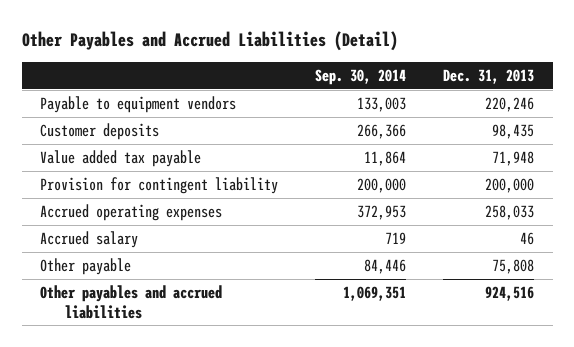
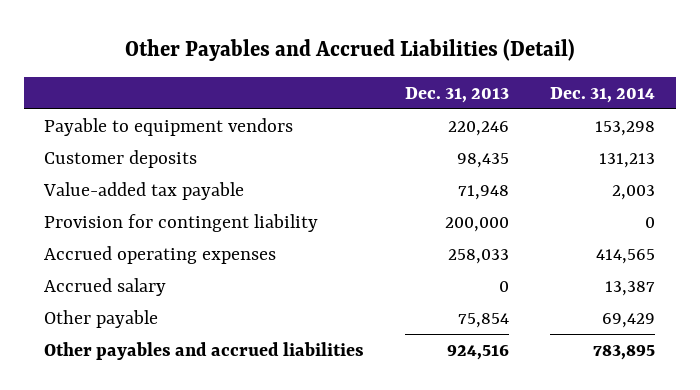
- | Sep. 30, 2014 | Dec. 31, 2013
+ | Dec. 31, 2013 | Dec. 31, 2014
- Value added tax payable | 11,864 | 71,948
+ Value-added tax payable | 71,948 | 2,003
- Accrued salary | 719 | 46
- Other payable | 84,446 | 75,808
+ Accrued salary | 0 | 13,387
+ Other payable | 75,854 | 69,429

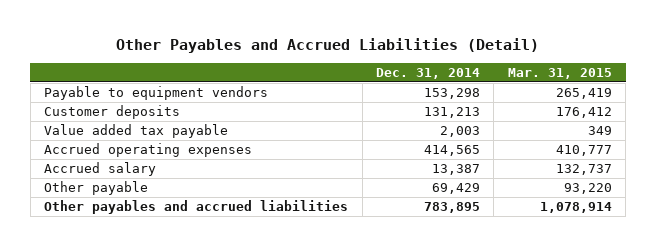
- | Dec. 31, 2013 | Dec. 31, 2014
+ | Dec. 31, 2014 | Mar. 31, 2015
- Value-added tax payable | 71,948 | 2,003
- Provision for contingent liability | 200,000 | 0
+ Value added tax payable | 2,003 | 349

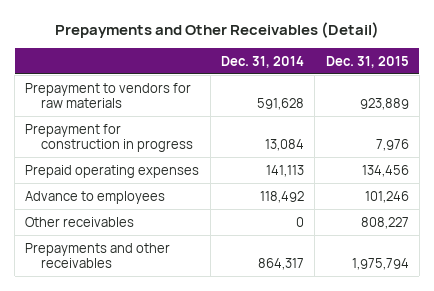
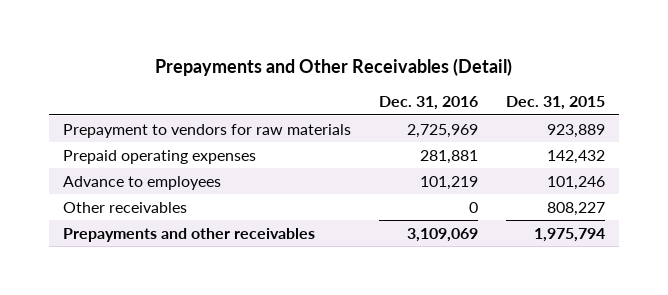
- | Dec. 31, 2014 | Dec. 31, 2015
+ | Dec. 31, 2016 | Dec. 31, 2015
- Prepayment for construction in progress | 13,084 | 7,976
- Prepaid operating expenses | 141,113 | 134,456
+ Prepaid operating expenses | 281,881 | 142,432

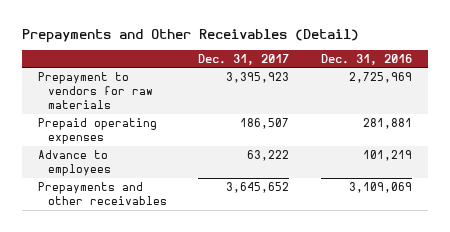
- | Dec. 31, 2016 | Dec. 31, 2015
+ | Dec. 31, 2017 | Dec. 31, 2016
- Other receivables | 0 | 808,227

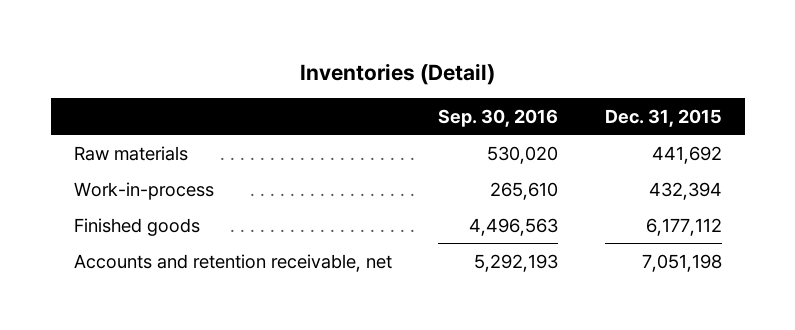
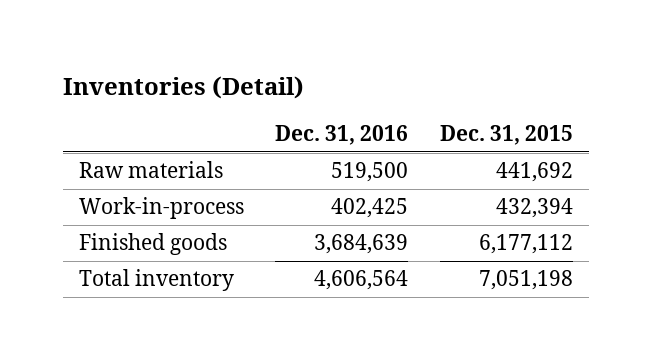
- | Sep. 30, 2016 | Dec. 31, 2015
+ | Dec. 31, 2016 | Dec. 31, 2015
- Accounts and retention receivable, net | 5,292,193 | 7,051,198
+ Total inventory | 4,606,564 | 7,051,198

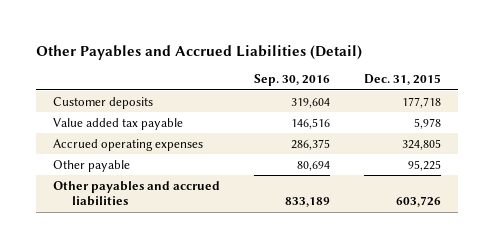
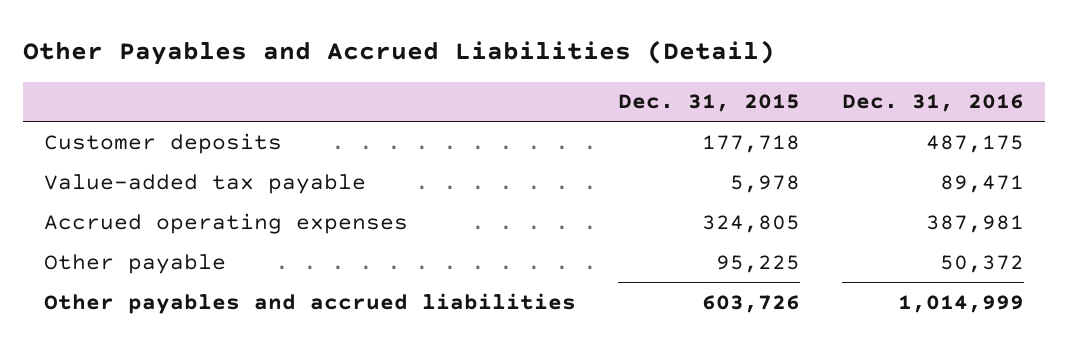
- | Sep. 30, 2016 | Dec. 31, 2015
+ | Dec. 31, 2015 | Dec. 31, 2016
- Value added tax payable | 146,516 | 5,978
+ Value-added tax payable | 5,978 | 89,471

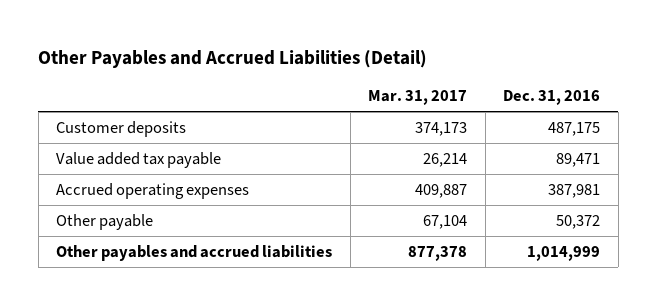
- | Dec. 31, 2015 | Dec. 31, 2016
+ | Mar. 31, 2017 | Dec. 31, 2016
- Value-added tax payable | 5,978 | 89,471
+ Value added tax payable | 26,214 | 89,471

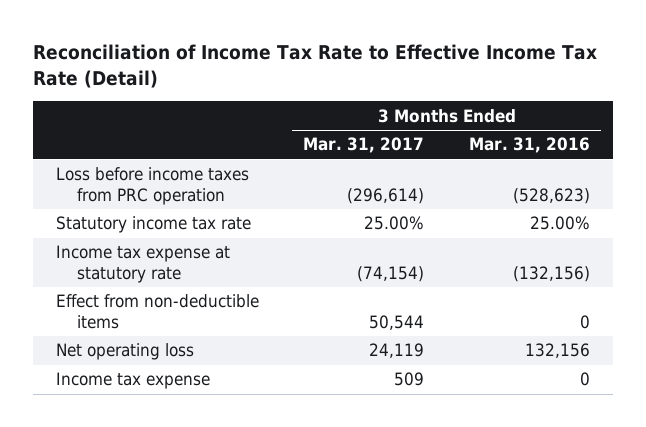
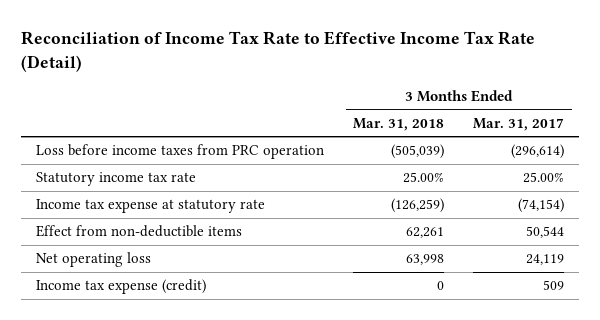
- | 3 Months Ended Mar. 31, 2017 | 3 Months Ended Mar. 31, 2016
+ | 3 Months Ended Mar. 31, 2018 | 3 Months Ended Mar. 31, 2017
- Income tax expense | 509 | 0
+ Income tax expense (credit) | 0 | 509

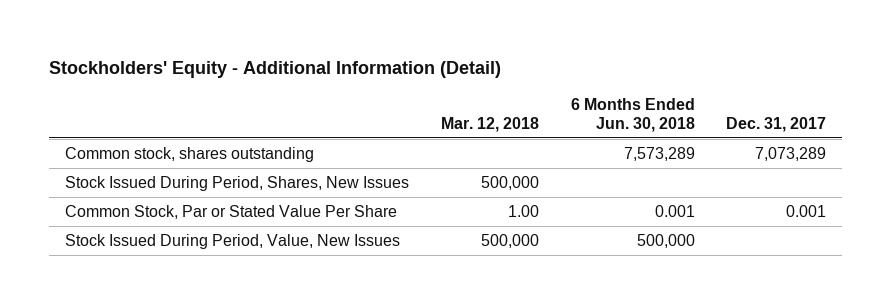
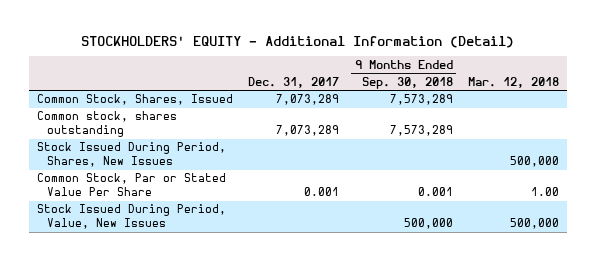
- Stockholders' Equity - Additional Information (Detail)
+ STOCKHOLDERS' EQUITY - Additional Information (Detail)
- | Mar. 12, 2018 | 6 Months Ended Jun. 30, 2018 | Dec. 31, 2017
+ | Dec. 31, 2017 | 9 Months Ended Sep. 30, 2018 | Mar. 12, 2018
+ Common Stock, Shares, Issued | 7,073,289 | 7,573,289 |

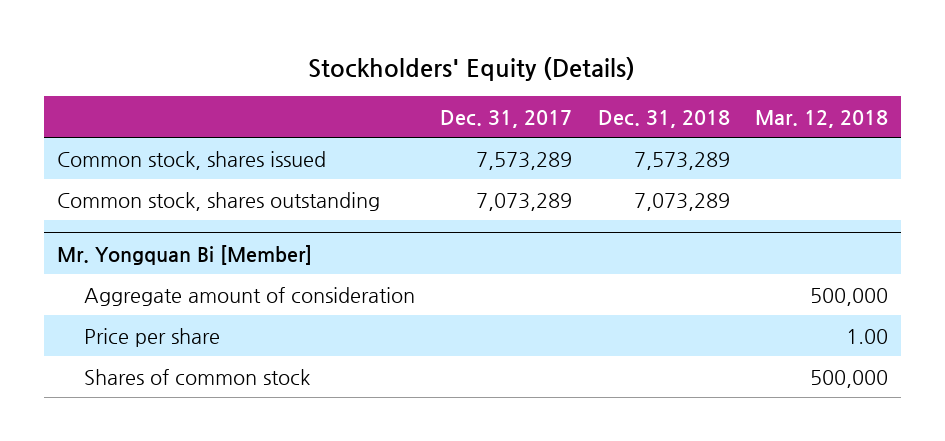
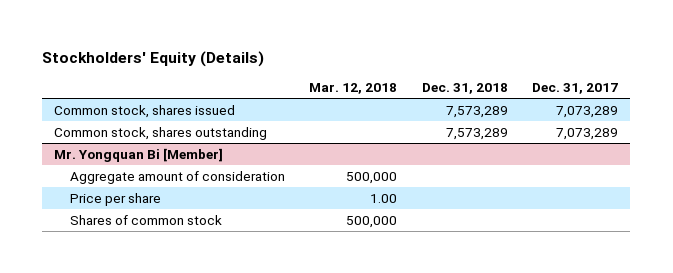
- | Dec. 31, 2017 | Dec. 31, 2018 | Mar. 12, 2018
+ | Mar. 12, 2018 | Dec. 31, 2018 | Dec. 31, 2017
- Common stock, shares issued | 7,573,289 | 7,573,289 |
- Common stock, shares outstanding | 7,073,289 | 7,073,289 |
+ Common stock, shares issued | | 7,573,289 | 7,073,289
+ Common stock, shares outstanding | | 7,573,289 | 7,073,289

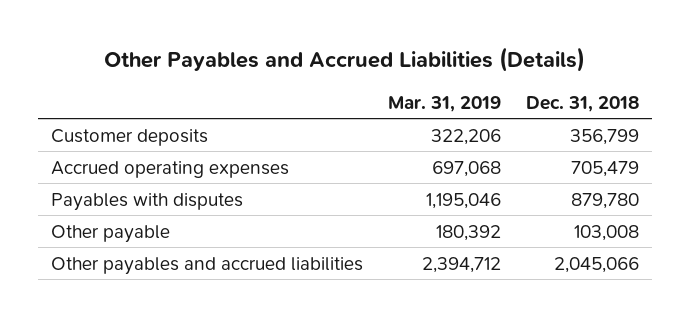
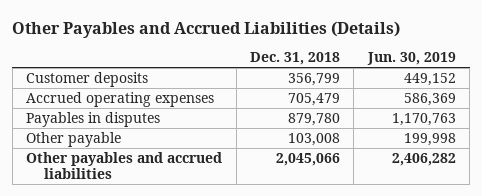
- | Mar. 31, 2019 | Dec. 31, 2018
+ | Dec. 31, 2018 | Jun. 30, 2019
- Payables with disputes | 1,195,046 | 879,780
+ Payables in disputes | 879,780 | 1,170,763

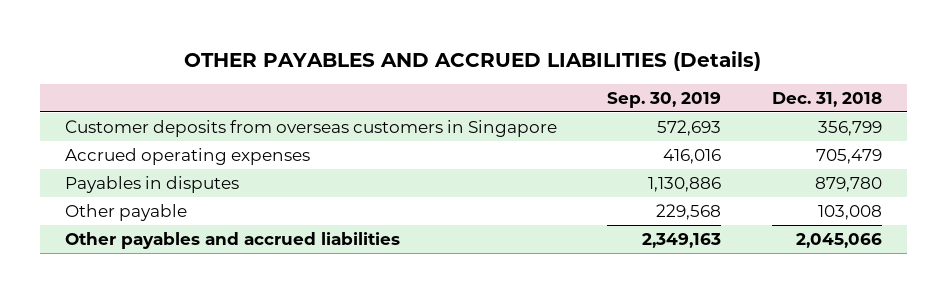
- Other Payables and Accrued Liabilities (Details)
+ OTHER PAYABLES AND ACCRUED LIABILITIES (Details)
- | Dec. 31, 2018 | Jun. 30, 2019
+ | Sep. 30, 2019 | Dec. 31, 2018
- Customer deposits | 356,799 | 449,152
+ Customer deposits from overseas customers in Singapore | 572,693 | 356,799

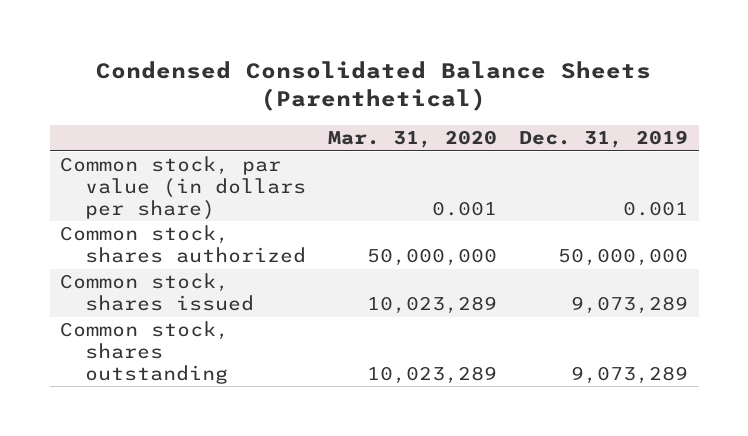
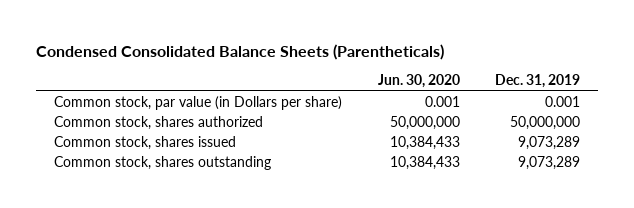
- Condensed Consolidated Balance Sheets (Parenthetical)
+ Condensed Consolidated Balance Sheets (Parentheticals)
- | Mar. 31, 2020 | Dec. 31, 2019
+ | Jun. 30, 2020 | Dec. 31, 2019
- Common stock, par value (in dollars per share) | 0.001 | 0.001
+ Common stock, par value (in Dollars per share) | 0.001 | 0.001

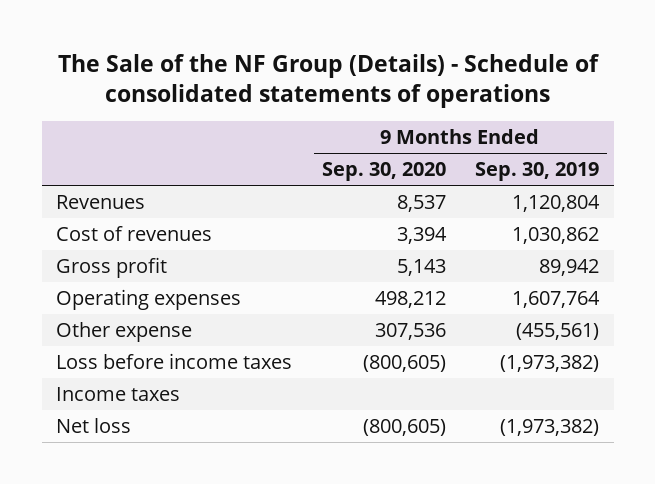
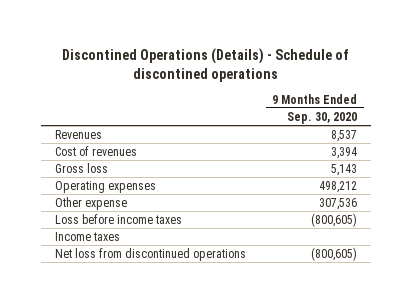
- The Sale of the NF Group (Details) - Schedule of consolidated statements of operations
+ Discontined Operations (Details) - Schedule of discontined operations
- | 9 Months Ended Sep. 30, 2020 | 9 Months Ended Sep. 30, 2019
+ | 9 Months Ended Sep. 30, 2020
- Gross profit | 5,143 | 89,942
+ Gross loss | 5,143
- Net loss | (800,605) | (1,973,382)
+ Net loss from discontinued operations | (800,605)

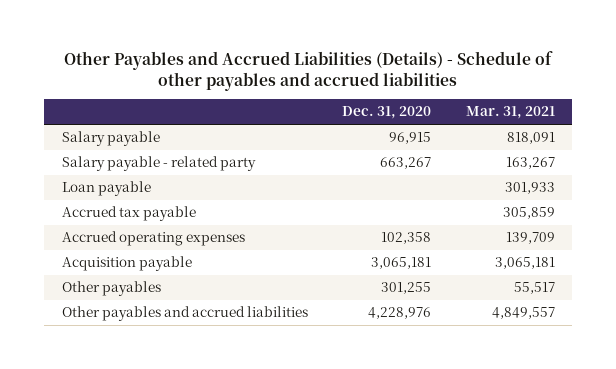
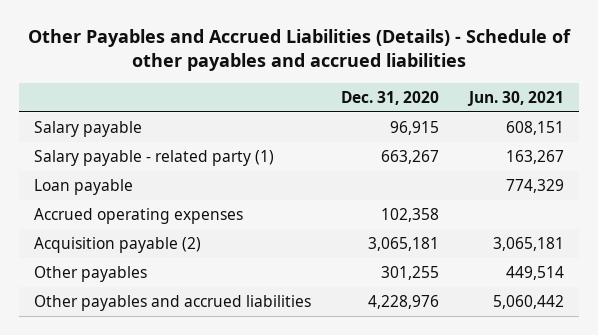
- | Dec. 31, 2020 | Mar. 31, 2021
+ | Dec. 31, 2020 | Jun. 30, 2021
- Salary payable - related party | 663,267 | 163,267
+ Salary payable - related party (1) | 663,267 | 163,267
- Accrued tax payable | | 305,859
- Acquisition payable | 3,065,181 | 3,065,181
+ Acquisition payable (2) | 3,065,181 | 3,065,181

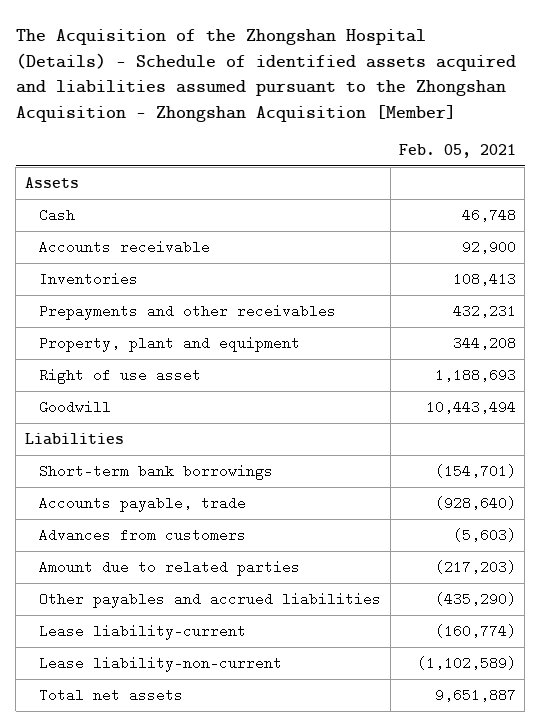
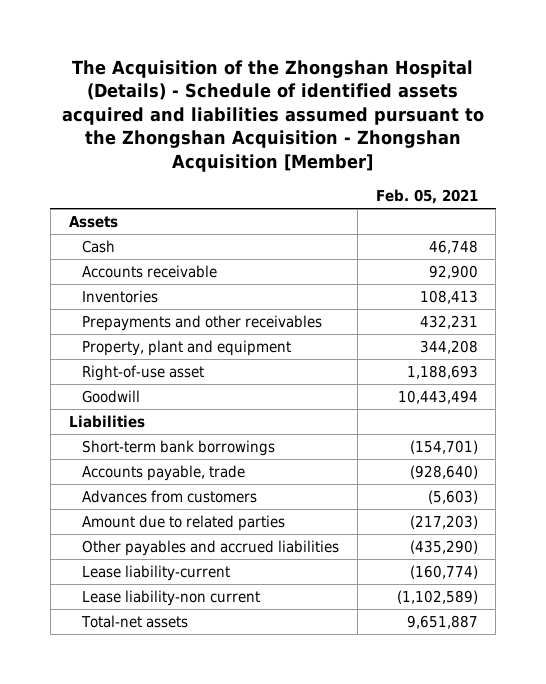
- Right of use asset | 1,188,693
+ Right-of-use asset | 1,188,693
- Lease liability-non-current | (1,102,589)
- Total net assets | 9,651,887
+ Lease liability-non current | (1,102,589)
+ Total-net assets | 9,651,887

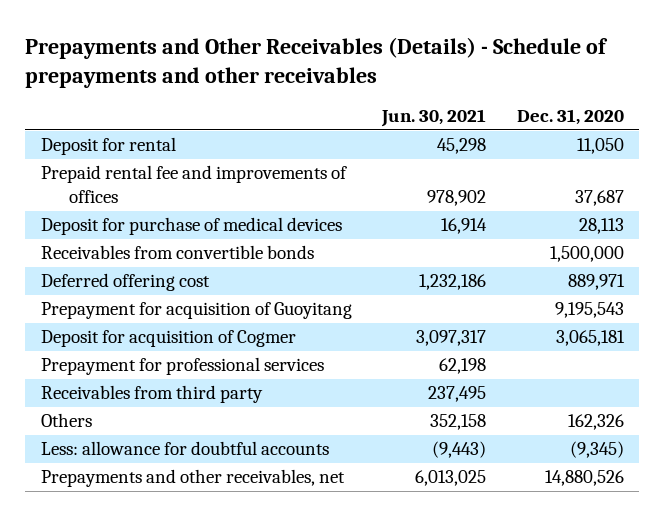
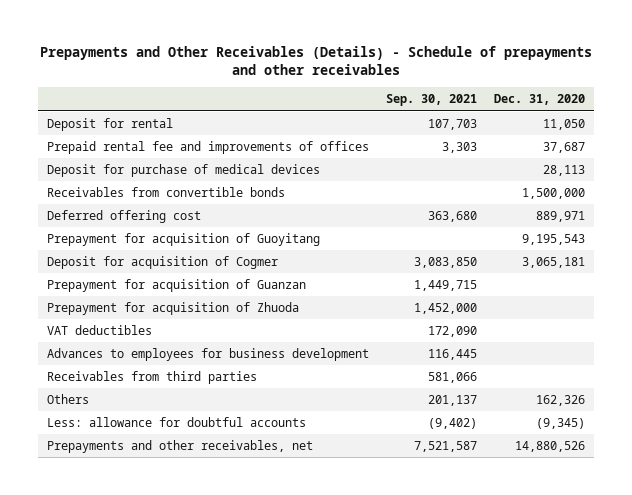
- | Jun. 30, 2021 | Dec. 31, 2020
+ | Sep. 30, 2021 | Dec. 31, 2020
- Prepayment for professional services | 62,198 |
- Receivables from third party | 237,495 |
+ Prepayment for acquisition of Guanzan | 1,449,715 |
+ Prepayment for acquisition of Zhuoda | 1,452,000 |
+ VAT deductibles | 172,090 |
+ Advances to employees for business development | 116,445 |
+ Receivables from third parties | 581,066 |

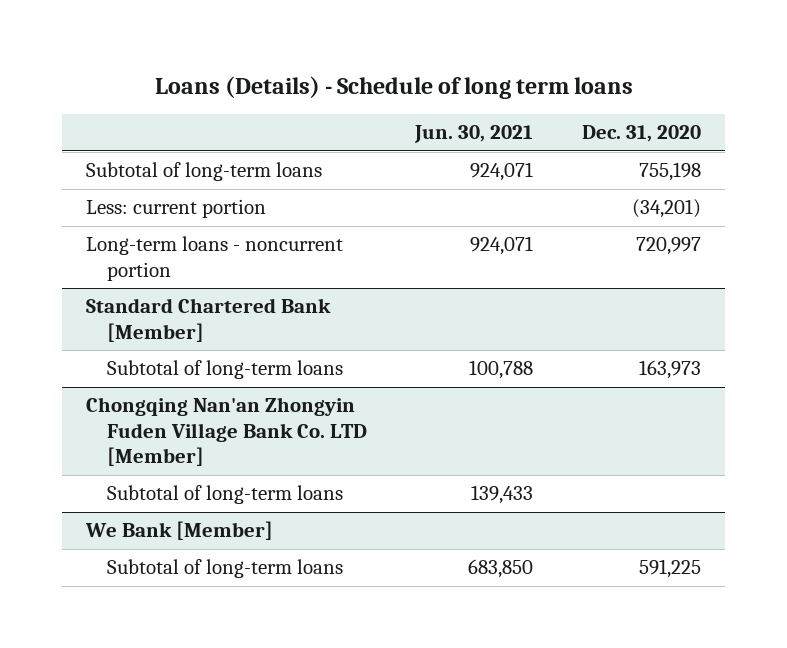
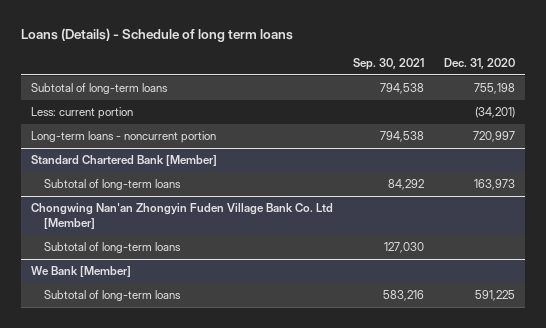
- | Jun. 30, 2021 | Dec. 31, 2020
+ | Sep. 30, 2021 | Dec. 31, 2020
- Chongqing Nan'an Zhongyin Fuden Village Bank Co. LTD [Member]
+ Chongwing Nan'an Zhongyin Fuden Village Bank Co. Ltd [Member]

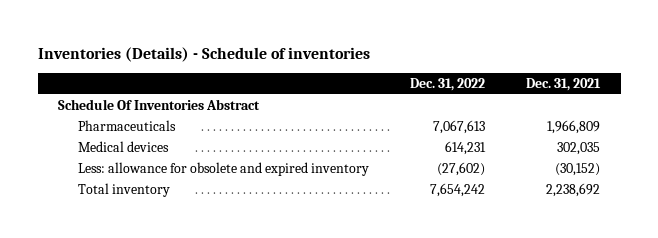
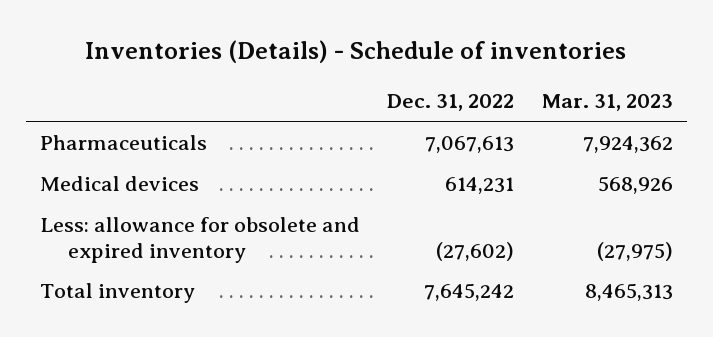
- | Dec. 31, 2022 | Dec. 31, 2021
+ | Dec. 31, 2022 | Mar. 31, 2023
- Schedule Of Inventories Abstract
- Total inventory | 7,654,242 | 2,238,692
+ Total inventory | 7,645,242 | 8,465,313

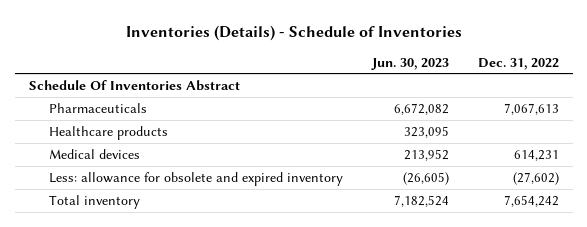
- Inventories (Details) - Schedule of inventories
+ Inventories (Details) - Schedule of Inventories
- | Dec. 31, 2022 | Mar. 31, 2023
+ | Jun. 30, 2023 | Dec. 31, 2022
+ Schedule Of Inventories Abstract
+ Healthcare products | 323,095 |
- Total inventory | 7,645,242 | 8,465,313
+ Total inventory | 7,182,524 | 7,654,242

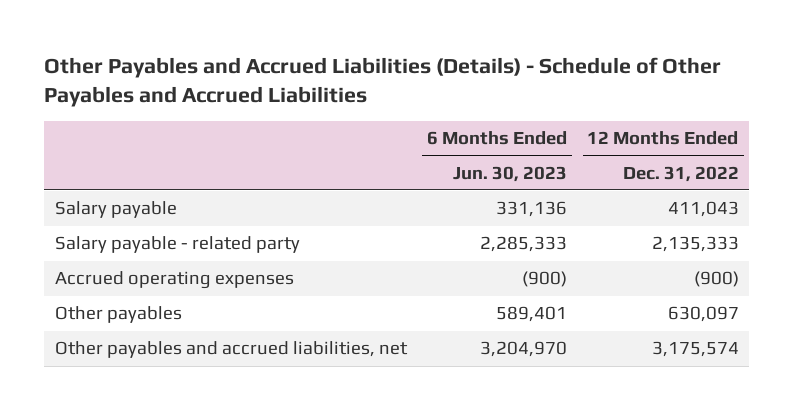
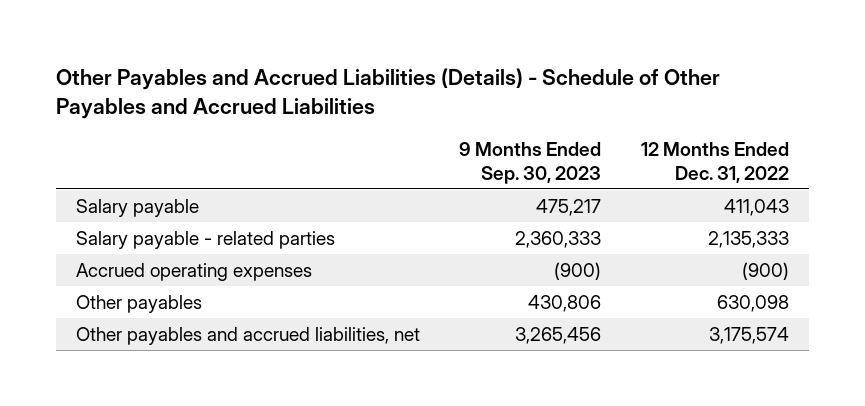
- | 6 Months Ended Jun. 30, 2023 | 12 Months Ended Dec. 31, 2022
+ | 9 Months Ended Sep. 30, 2023 | 12 Months Ended Dec. 31, 2022
- Salary payable - related party | 2,285,333 | 2,135,333
+ Salary payable - related parties | 2,360,333 | 2,135,333
- Other payables | 589,401 | 630,097
+ Other payables | 430,806 | 630,098

